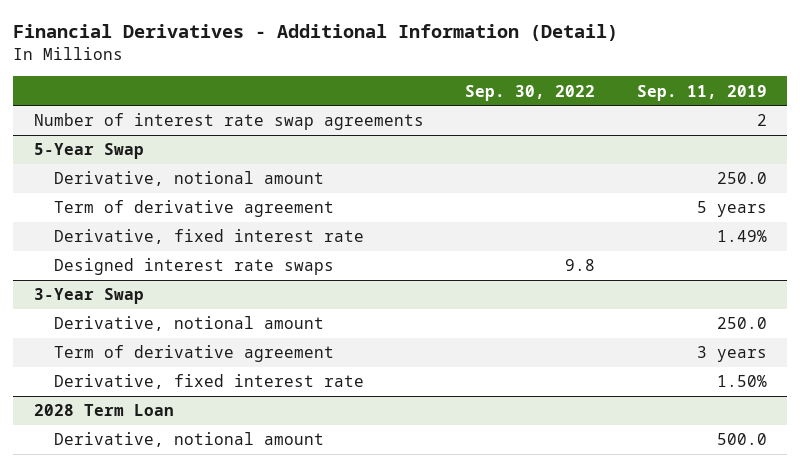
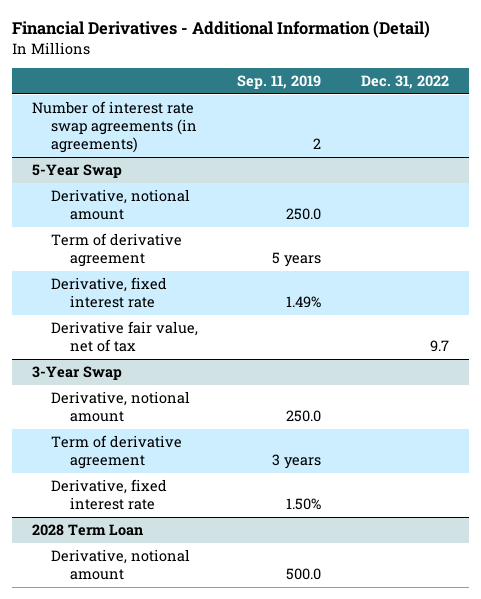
- | Sep. 30, 2022 | Sep. 11, 2019
+ | Sep. 11, 2019 | Dec. 31, 2022
- Number of interest rate swap agreements | | 2
+ Number of interest rate swap agreements (in agreements) | 2 |
@ 5-Year Swap
- Designed interest rate swaps | 9.8 |
+ Derivative fair value, net of tax | | 9.7

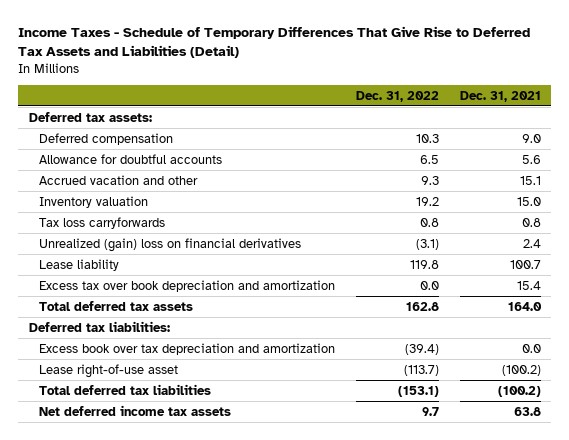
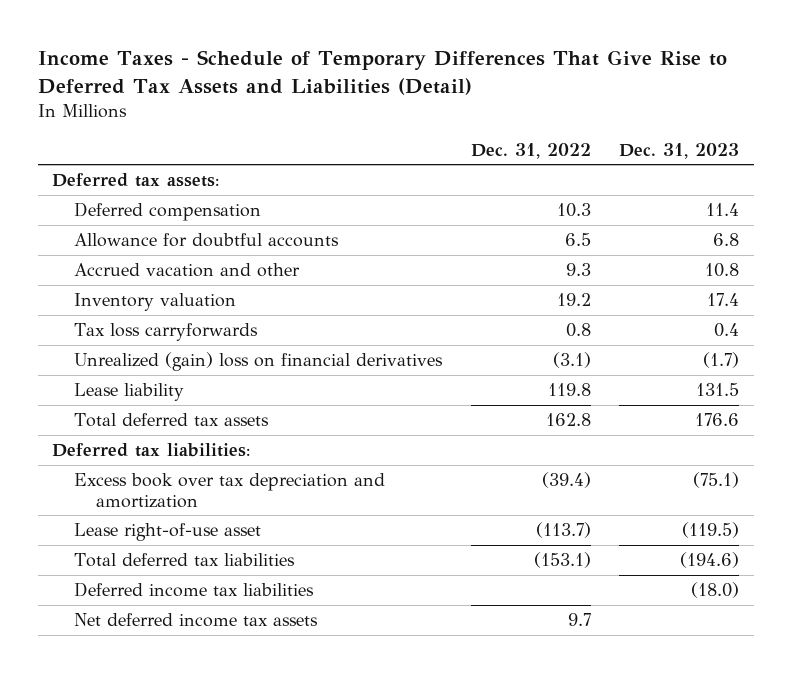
- | Dec. 31, 2022 | Dec. 31, 2021
+ | Dec. 31, 2022 | Dec. 31, 2023
- Excess tax over book depreciation and amortization | 0.0 | 15.4
+ Deferred income tax liabilities | | (18.0)

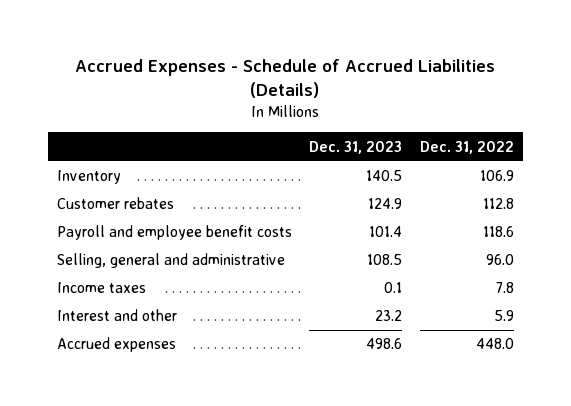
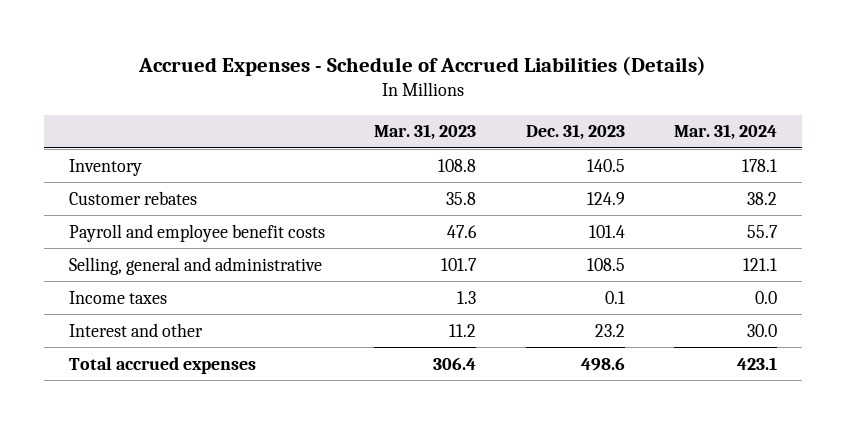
- | Dec. 31, 2023 | Dec. 31, 2022
+ | Mar. 31, 2023 | Dec. 31, 2023 | Mar. 31, 2024
- Accrued expenses | 498.6 | 448.0
+ Total accrued expenses | 306.4 | 498.6 | 423.1

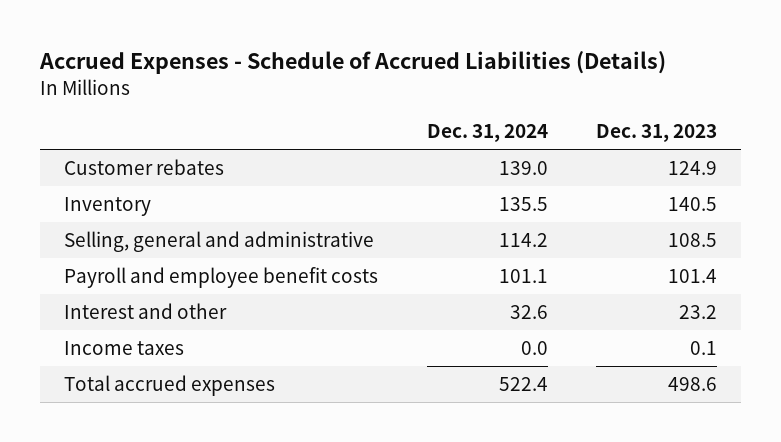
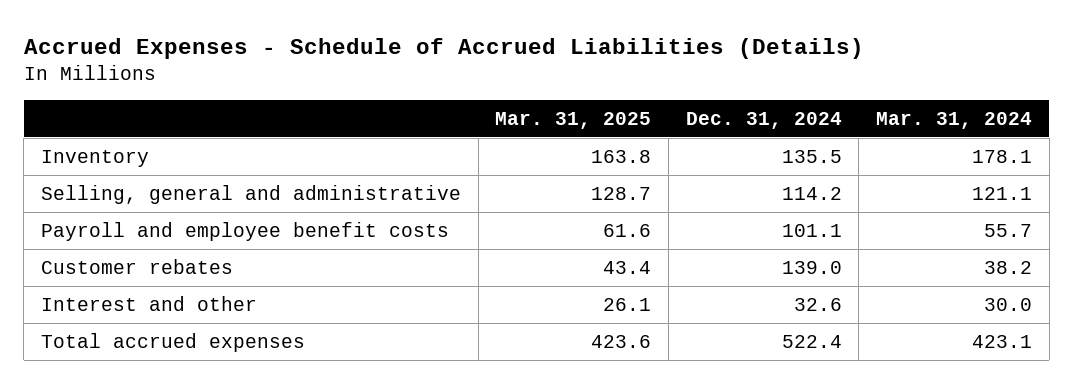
- | Dec. 31, 2024 | Dec. 31, 2023
+ | Mar. 31, 2025 | Dec. 31, 2024 | Mar. 31, 2024
moved down: Customer rebates | 43.4 | 139.0 | 38.2
- Income taxes | 0.0 | 0.1

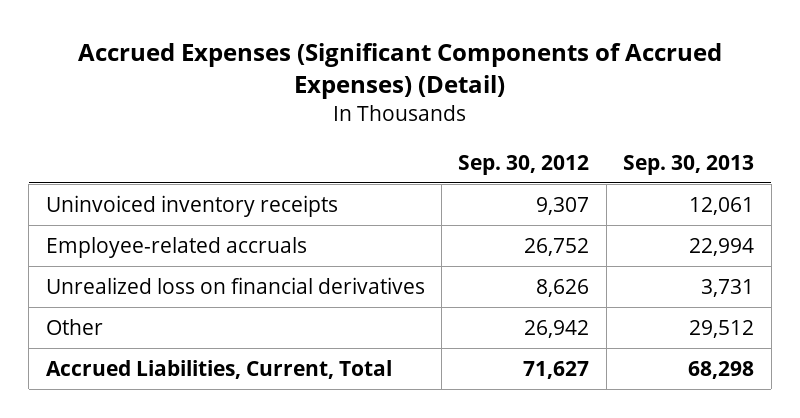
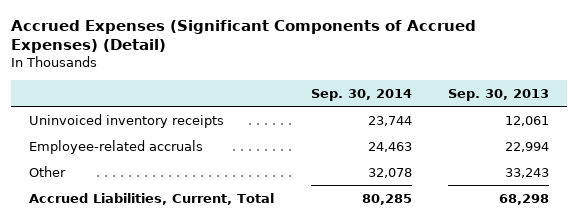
- | Sep. 30, 2012 | Sep. 30, 2013
+ | Sep. 30, 2014 | Sep. 30, 2013
- Unrealized loss on financial derivatives | 8,626 | 3,731
- Other | 26,942 | 29,512
+ Other | 32,078 | 33,243

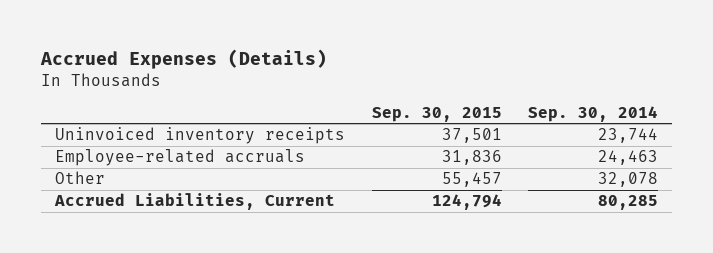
- Accrued Expenses (Significant Components of Accrued Expenses) (Detail)
+ Accrued Expenses (Details)
- | Sep. 30, 2014 | Sep. 30, 2013
+ | Sep. 30, 2015 | Sep. 30, 2014
- Accrued Liabilities, Current, Total | 80,285 | 68,298
+ Accrued Liabilities, Current | 124,794 | 80,285

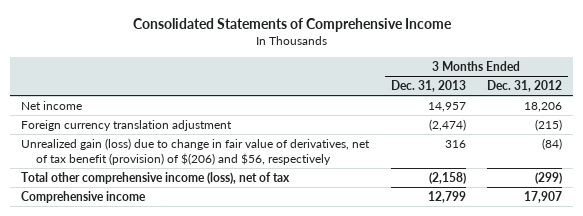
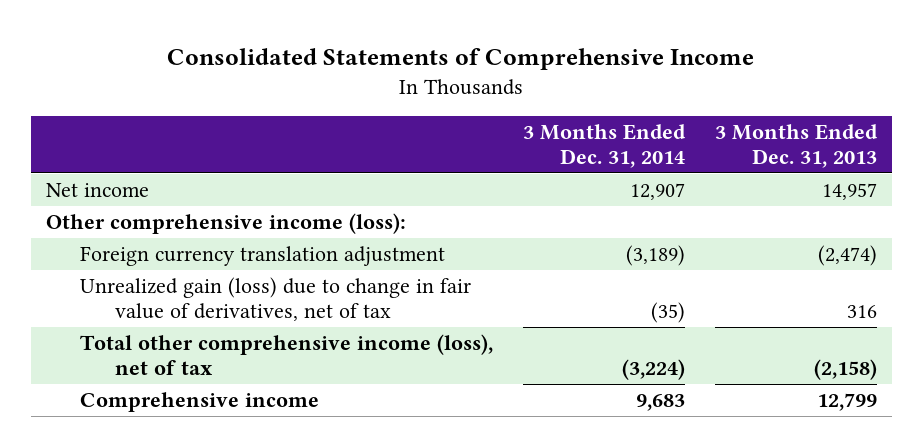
- | 3 Months Ended Dec. 31, 2013 | 3 Months Ended Dec. 31, 2012
+ | 3 Months Ended Dec. 31, 2014 | 3 Months Ended Dec. 31, 2013
+ Other comprehensive income (loss):
- Unrealized gain (loss) due to change in fair value of derivatives, net of tax benefit (provision) of $(206) and $56, respectively | 316 | (84)
+ Unrealized gain (loss) due to change in fair value of derivatives, net of tax | (35) | 316

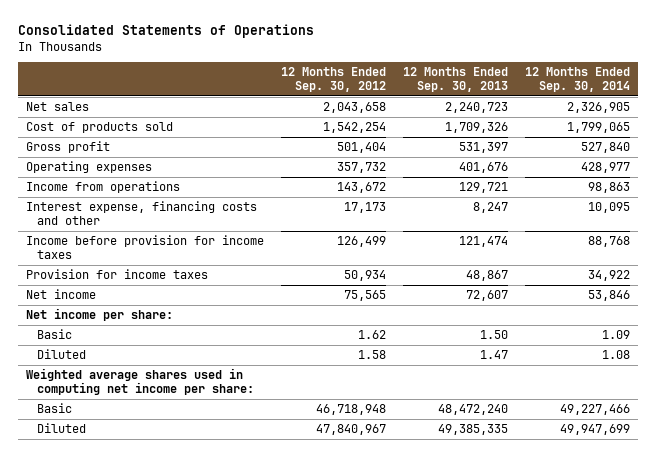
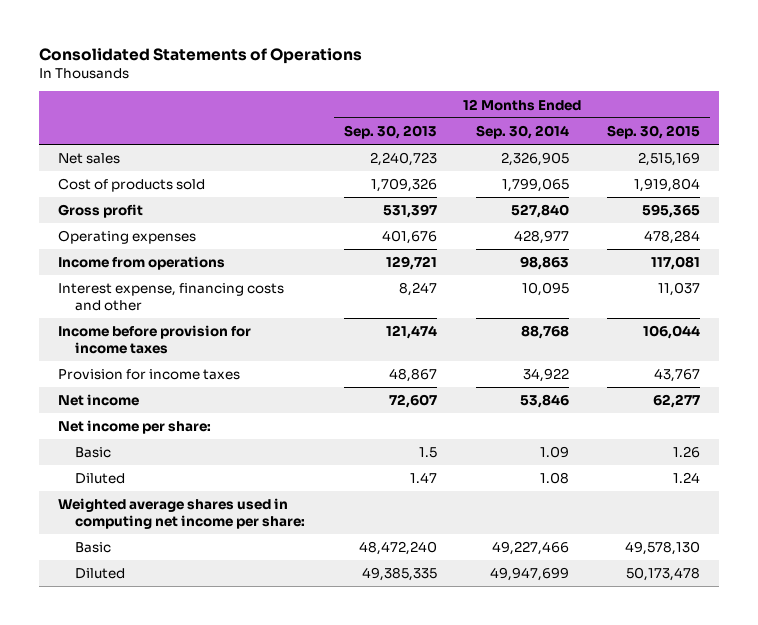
- | 12 Months Ended Sep. 30, 2012 | 12 Months Ended Sep. 30, 2013 | 12 Months Ended Sep. 30, 2014
+ | 12 Months Ended Sep. 30, 2013 | 12 Months Ended Sep. 30, 2014 | 12 Months Ended Sep. 30, 2015
- Basic | 1.62 | 1.50 | 1.09
+ Basic | 1.5 | 1.09 | 1.26

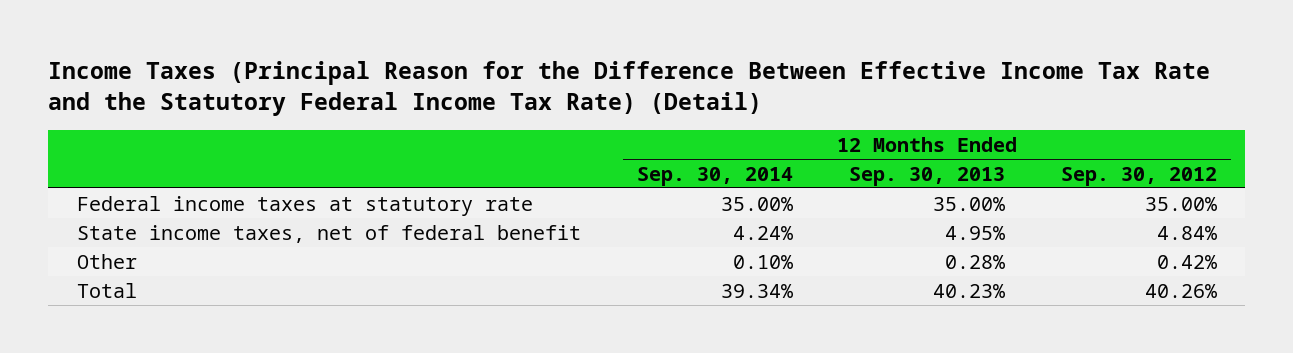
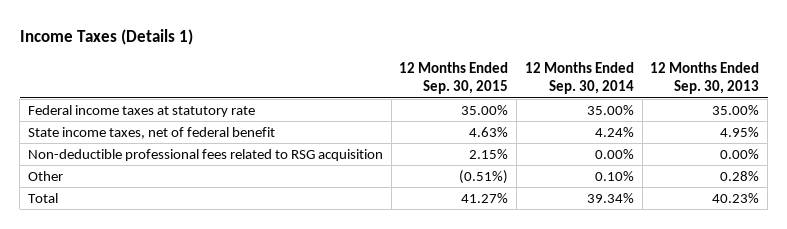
- Income Taxes (Principal Reason for the Difference Between Effective Income Tax Rate and the Statutory Federal Income Tax Rate) (Detail)
+ Income Taxes (Details 1)
- | 12 Months Ended Sep. 30, 2014 | 12 Months Ended Sep. 30, 2013 | 12 Months Ended Sep. 30, 2012
+ | 12 Months Ended Sep. 30, 2015 | 12 Months Ended Sep. 30, 2014 | 12 Months Ended Sep. 30, 2013
+ Non-deductible professional fees related to RSG acquisition | 2.15% | 0.00% | 0.00%

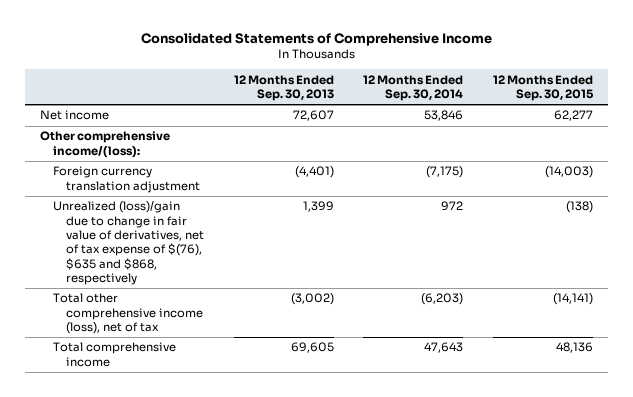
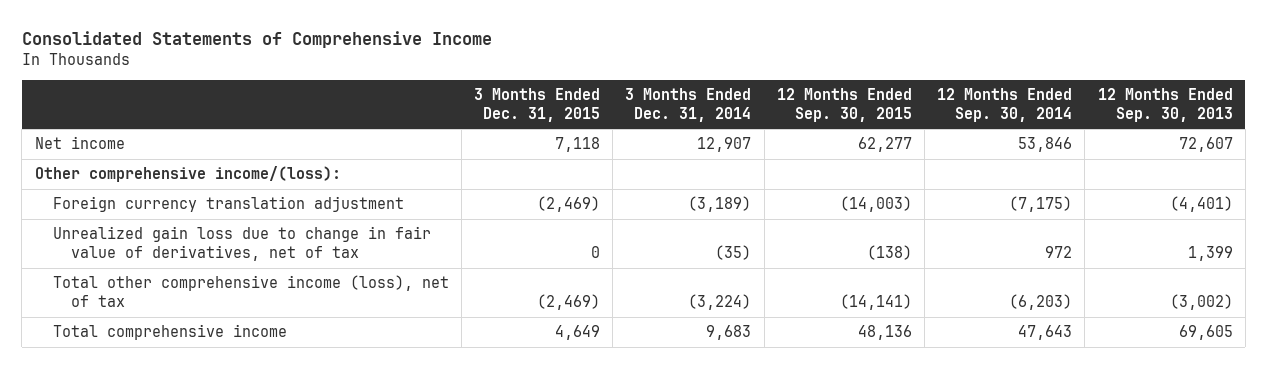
- | 12 Months Ended Sep. 30, 2013 | 12 Months Ended Sep. 30, 2014 | 12 Months Ended Sep. 30, 2015
+ | 3 Months Ended Dec. 31, 2015 | 3 Months Ended Dec. 31, 2014 | 12 Months Ended Sep. 30, 2015 | 12 Months Ended Sep. 30, 2014 | 12 Months Ended Sep. 30, 2013
- Unrealized (loss)/gain due to change in fair value of derivatives, net of tax expense of $(76), $635 and $868, respectively | 1,399 | 972 | (138)
+ Unrealized gain loss due to change in fair value of derivatives, net of tax | 0 | (35) | (138) | 972 | 1,399

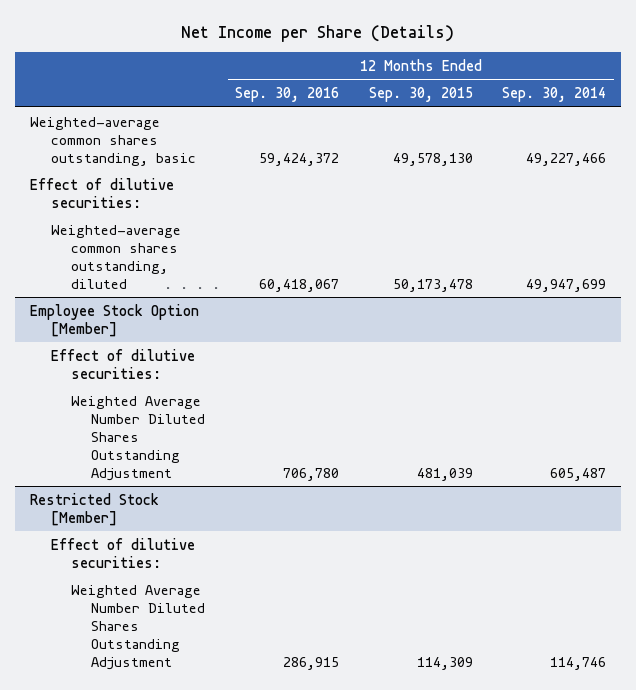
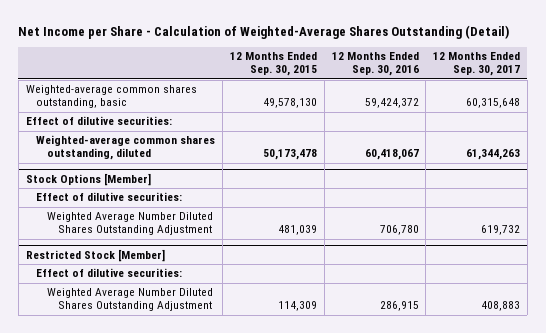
- Net Income per Share (Details)
+ Net Income per Share - Calculation of Weighted-Average Shares Outstanding (Detail)
- | 12 Months Ended Sep. 30, 2016 | 12 Months Ended Sep. 30, 2015 | 12 Months Ended Sep. 30, 2014
+ | 12 Months Ended Sep. 30, 2015 | 12 Months Ended Sep. 30, 2016 | 12 Months Ended Sep. 30, 2017
- Employee Stock Option [Member]
+ Stock Options [Member]

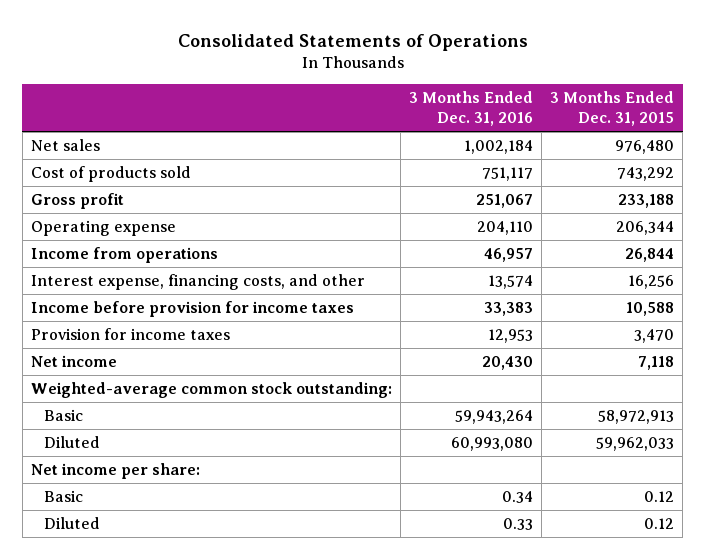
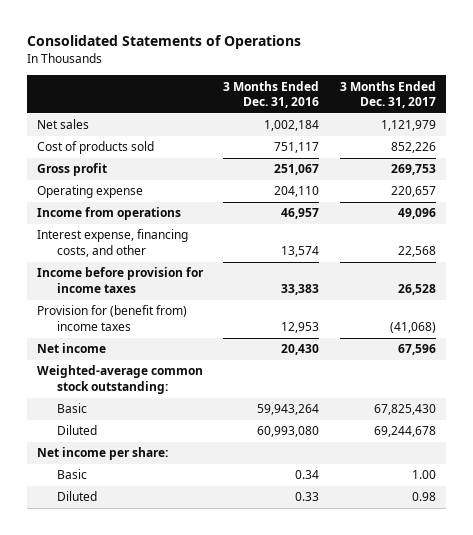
- | 3 Months Ended Dec. 31, 2016 | 3 Months Ended Dec. 31, 2015
+ | 3 Months Ended Dec. 31, 2016 | 3 Months Ended Dec. 31, 2017
- Provision for income taxes | 12,953 | 3,470
+ Provision for (benefit from) income taxes | 12,953 | (41,068)

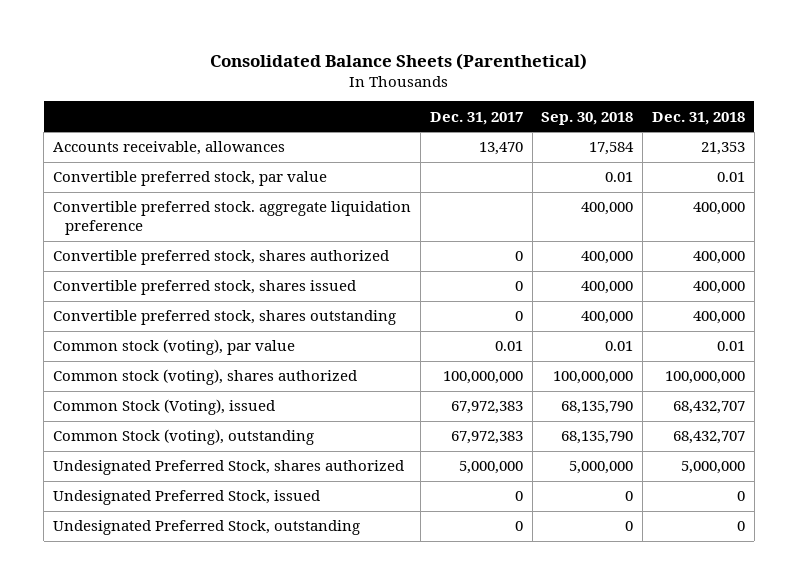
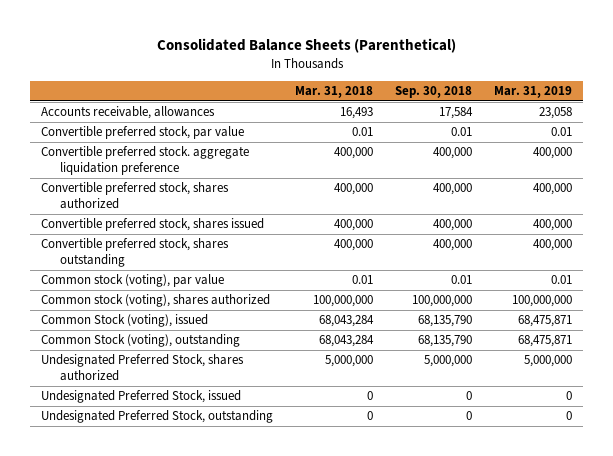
- | Dec. 31, 2017 | Sep. 30, 2018 | Dec. 31, 2018
+ | Mar. 31, 2018 | Sep. 30, 2018 | Mar. 31, 2019
- Common Stock (Voting), issued | 67,972,383 | 68,135,790 | 68,432,707
+ Common Stock (voting), issued | 68,043,284 | 68,135,790 | 68,475,871

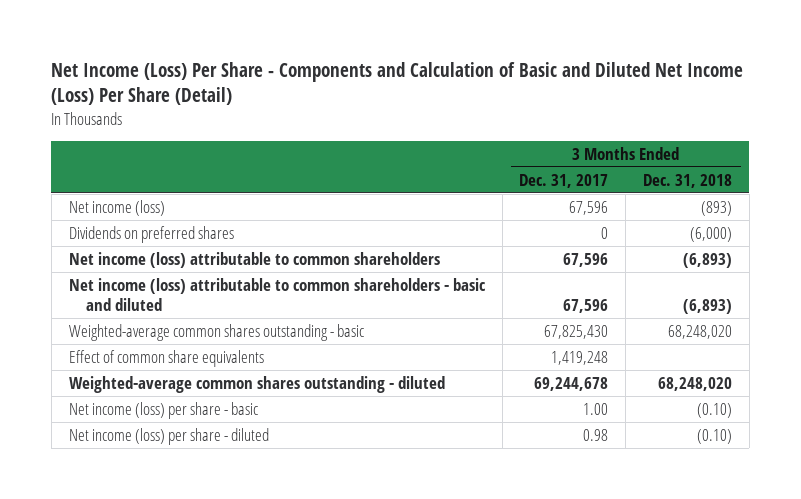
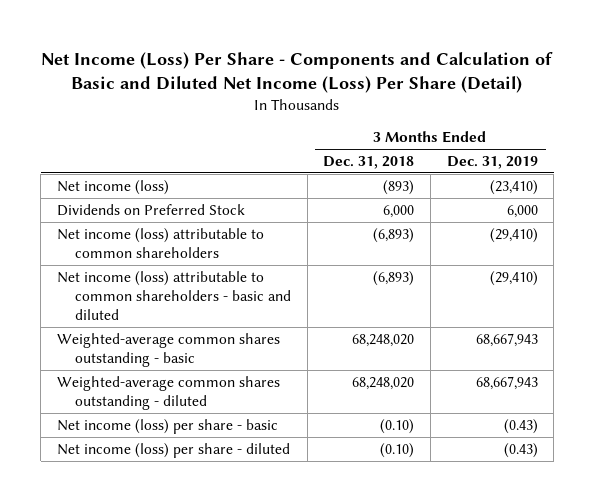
- | 3 Months Ended Dec. 31, 2017 | 3 Months Ended Dec. 31, 2018
+ | 3 Months Ended Dec. 31, 2018 | 3 Months Ended Dec. 31, 2019
- Dividends on preferred shares | 0 | (6,000)
+ Dividends on Preferred Stock | 6,000 | 6,000
- Effect of common share equivalents | 1,419,248 |

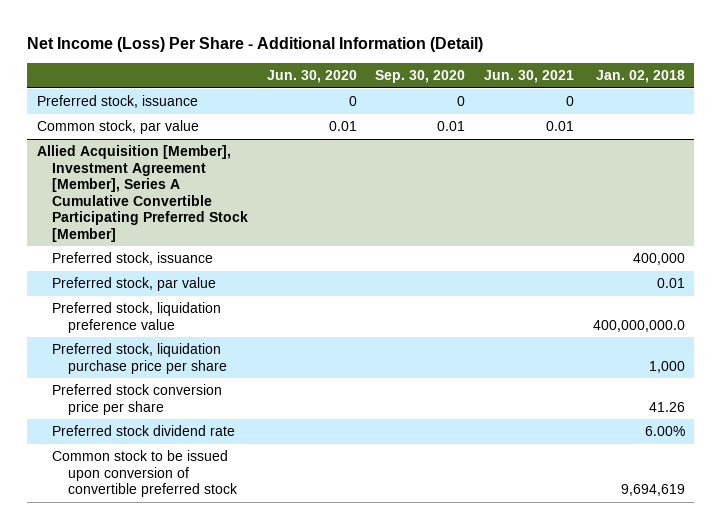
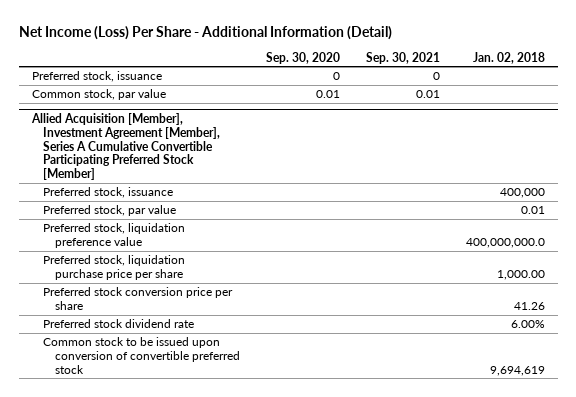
- | Jun. 30, 2020 | Sep. 30, 2020 | Jun. 30, 2021 | Jan. 02, 2018
+ | Sep. 30, 2020 | Sep. 30, 2021 | Jan. 02, 2018
@ Allied Acquisition [Member], Investment Agreement [Member], Series A Cumulative Convertible Participating Preferred Stock [Member]
- Preferred stock, liquidation purchase price per share | | | | 1,000
+ Preferred stock, liquidation purchase price per share | | | 1,000.00

